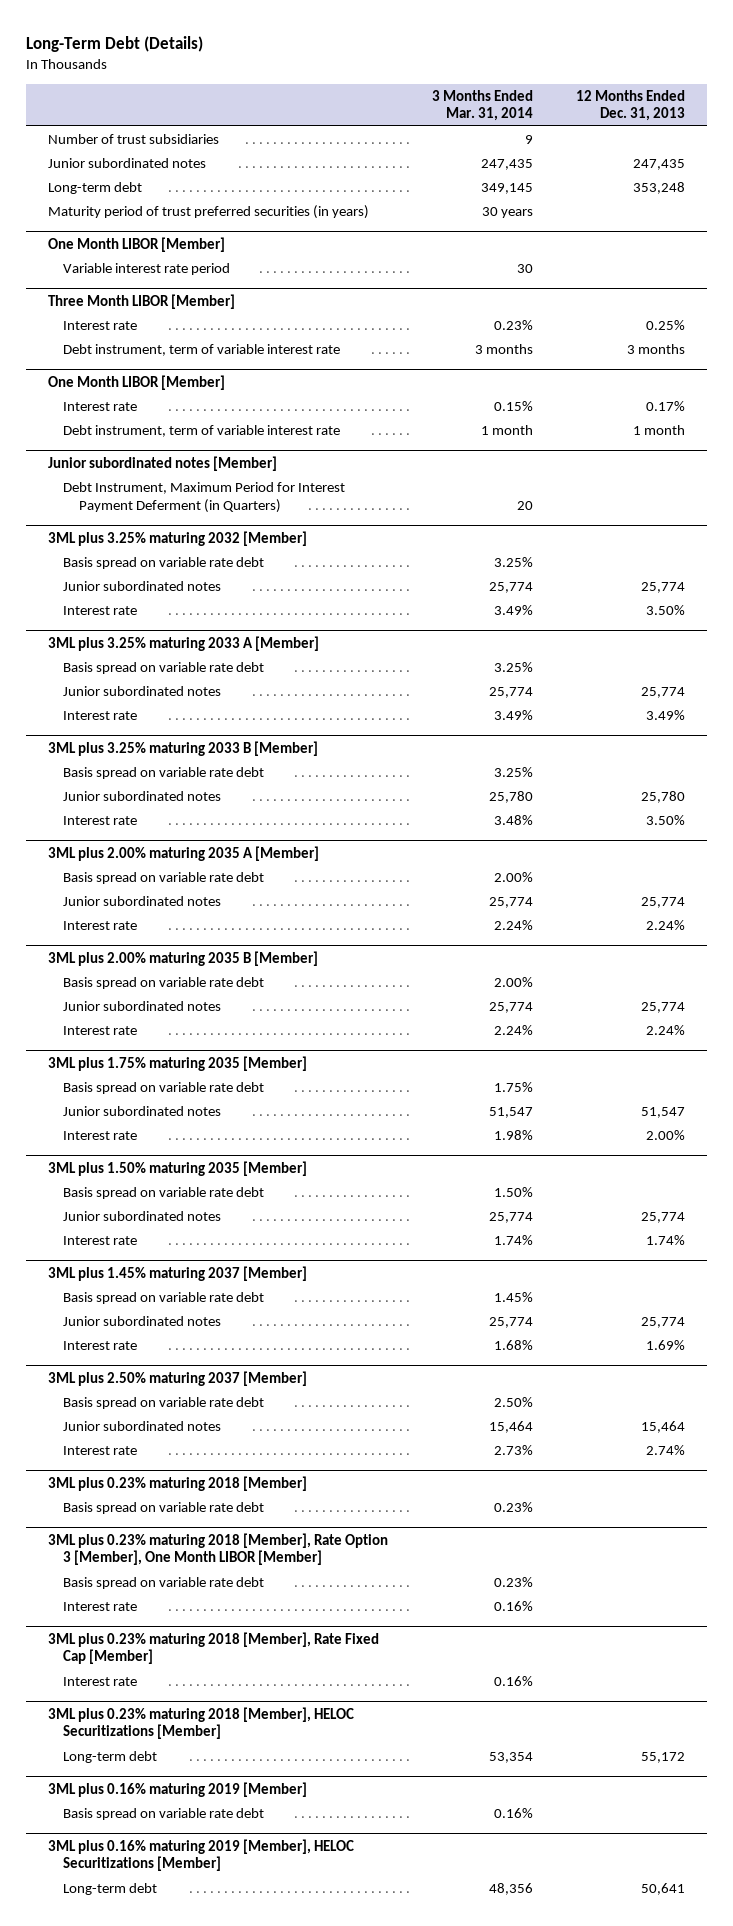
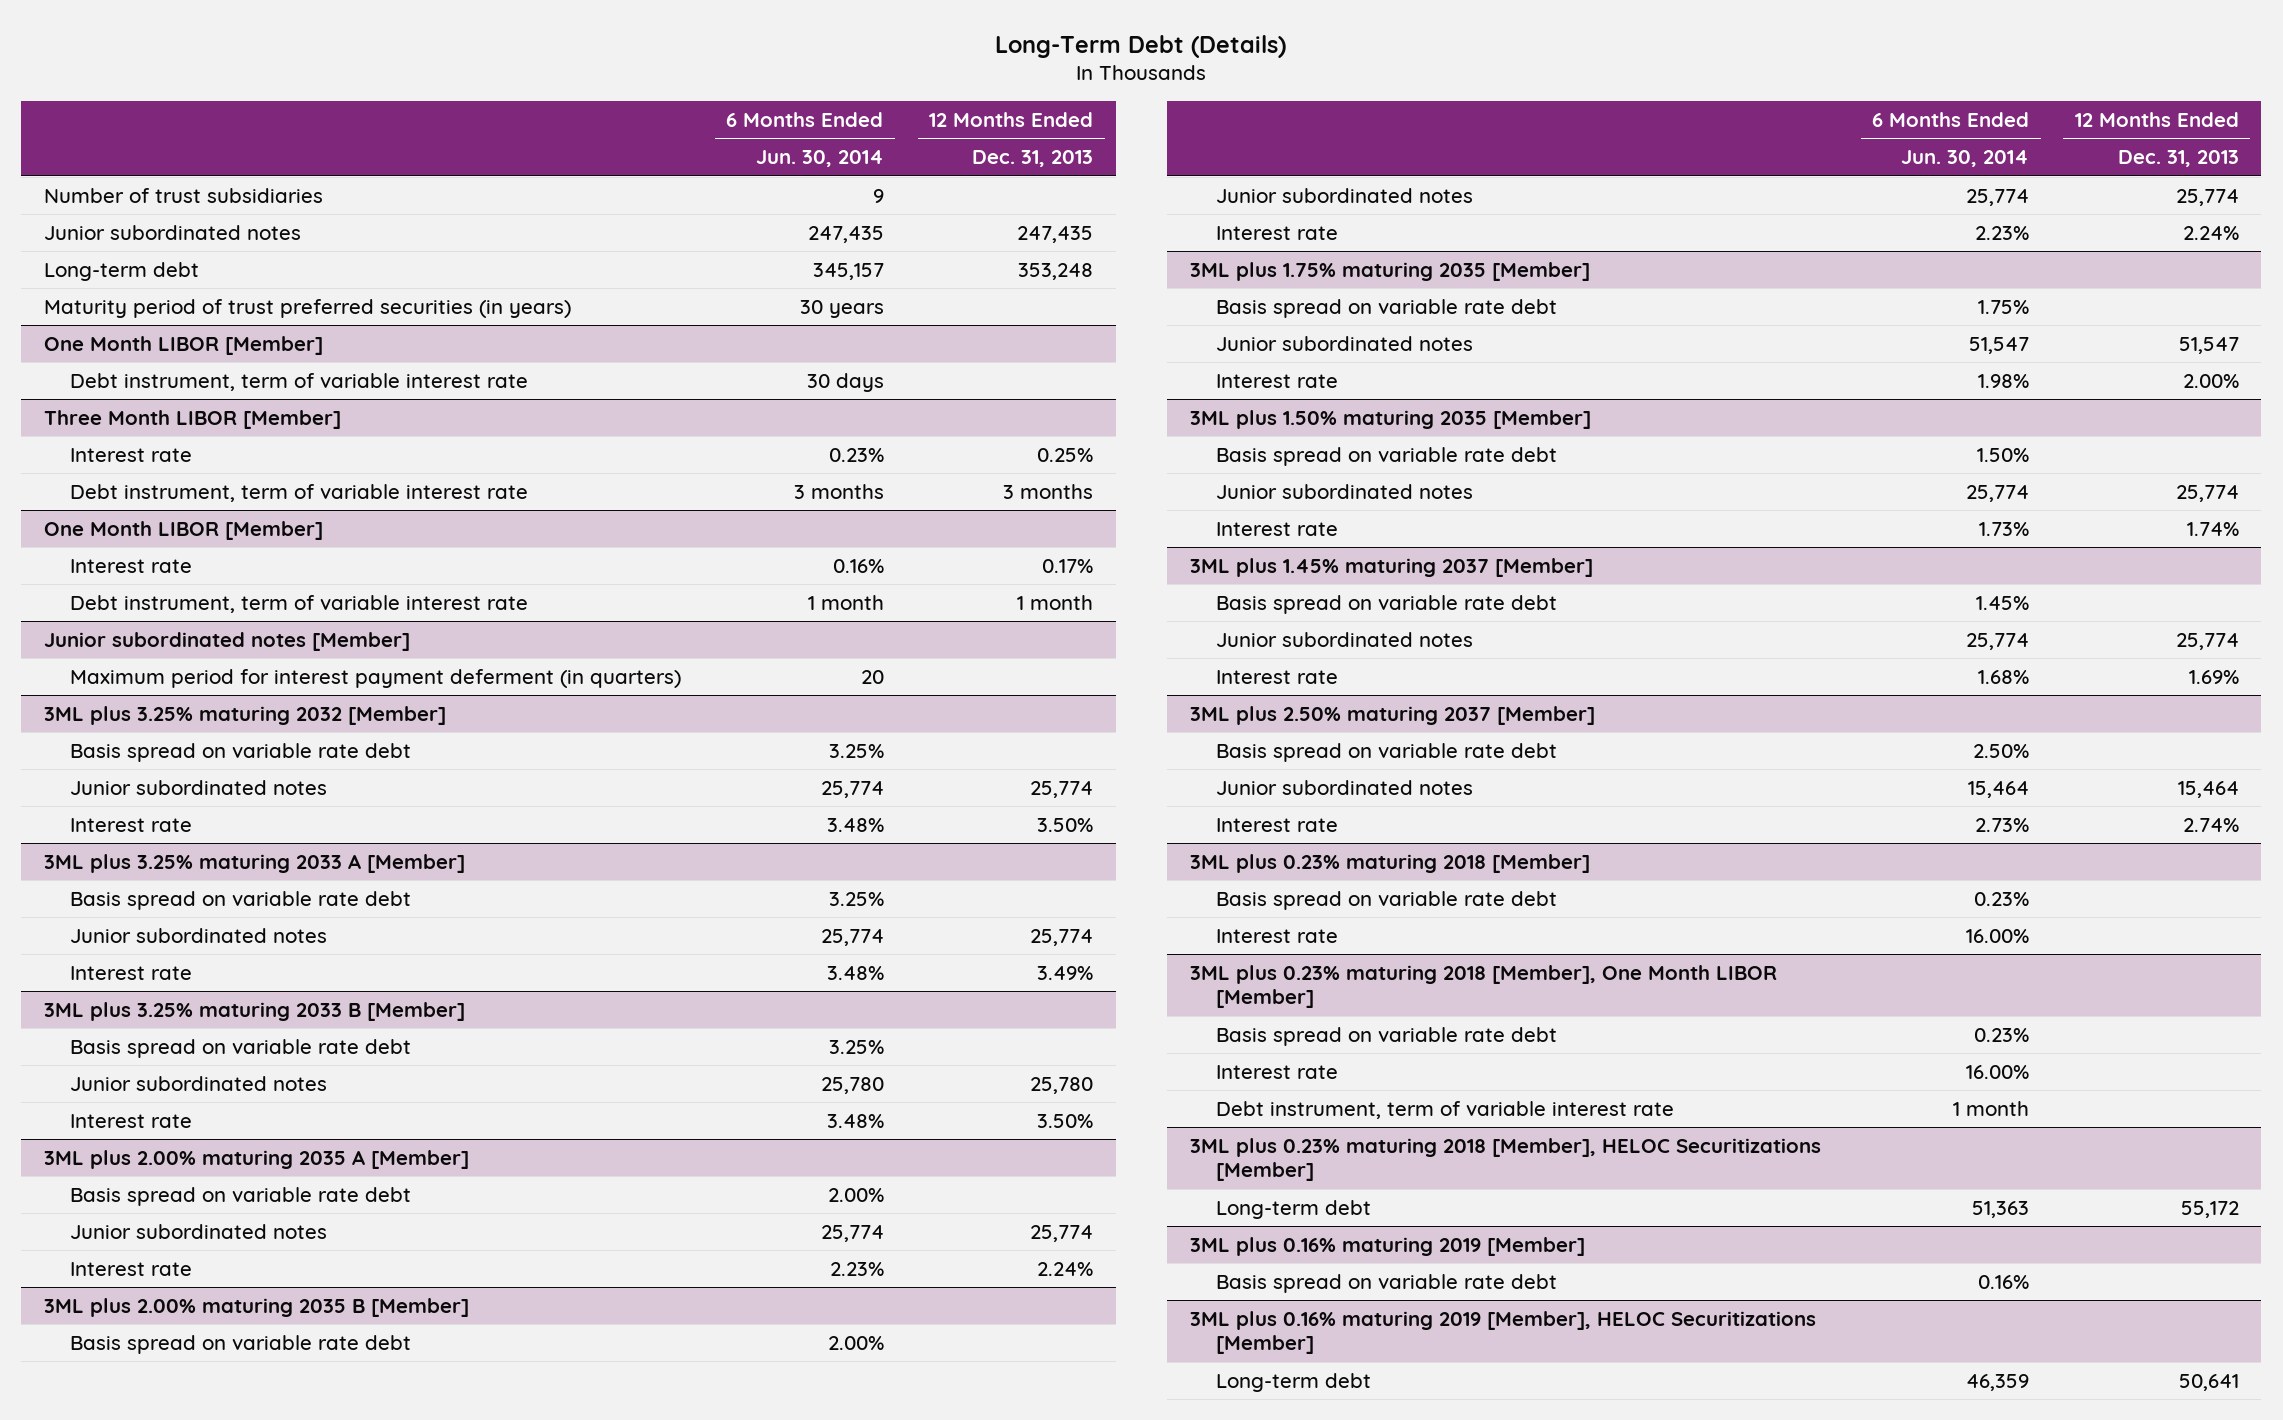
- | 3 Months Ended Mar. 31, 2014 | 12 Months Ended Dec. 31, 2013
+ | 6 Months Ended Jun. 30, 2014 | 12 Months Ended Dec. 31, 2013
@ One Month LIBOR [Member]
- Variable interest rate period | 30 |
+ Debt instrument, term of variable interest rate | 30 days |
@ Junior subordinated notes [Member]
- Debt Instrument, Maximum Period for Interest Payment Deferment (in Quarters) | 20 |
+ Maximum period for interest payment deferment (in quarters) | 20 |
- 3ML plus 0.23% maturing 2018 [Member], Rate Option 3 [Member], One Month LIBOR [Member]
@ 3ML plus 0.23% maturing 2018 [Member]
+ Interest rate | 16.00% |
+ 3ML plus 0.23% maturing 2018 [Member], One Month LIBOR [Member]
- 3ML plus 0.23% maturing 2018 [Member], Rate Fixed Cap [Member]
- Interest rate | 0.16% |
+ Debt instrument, term of variable interest rate | 1 month |

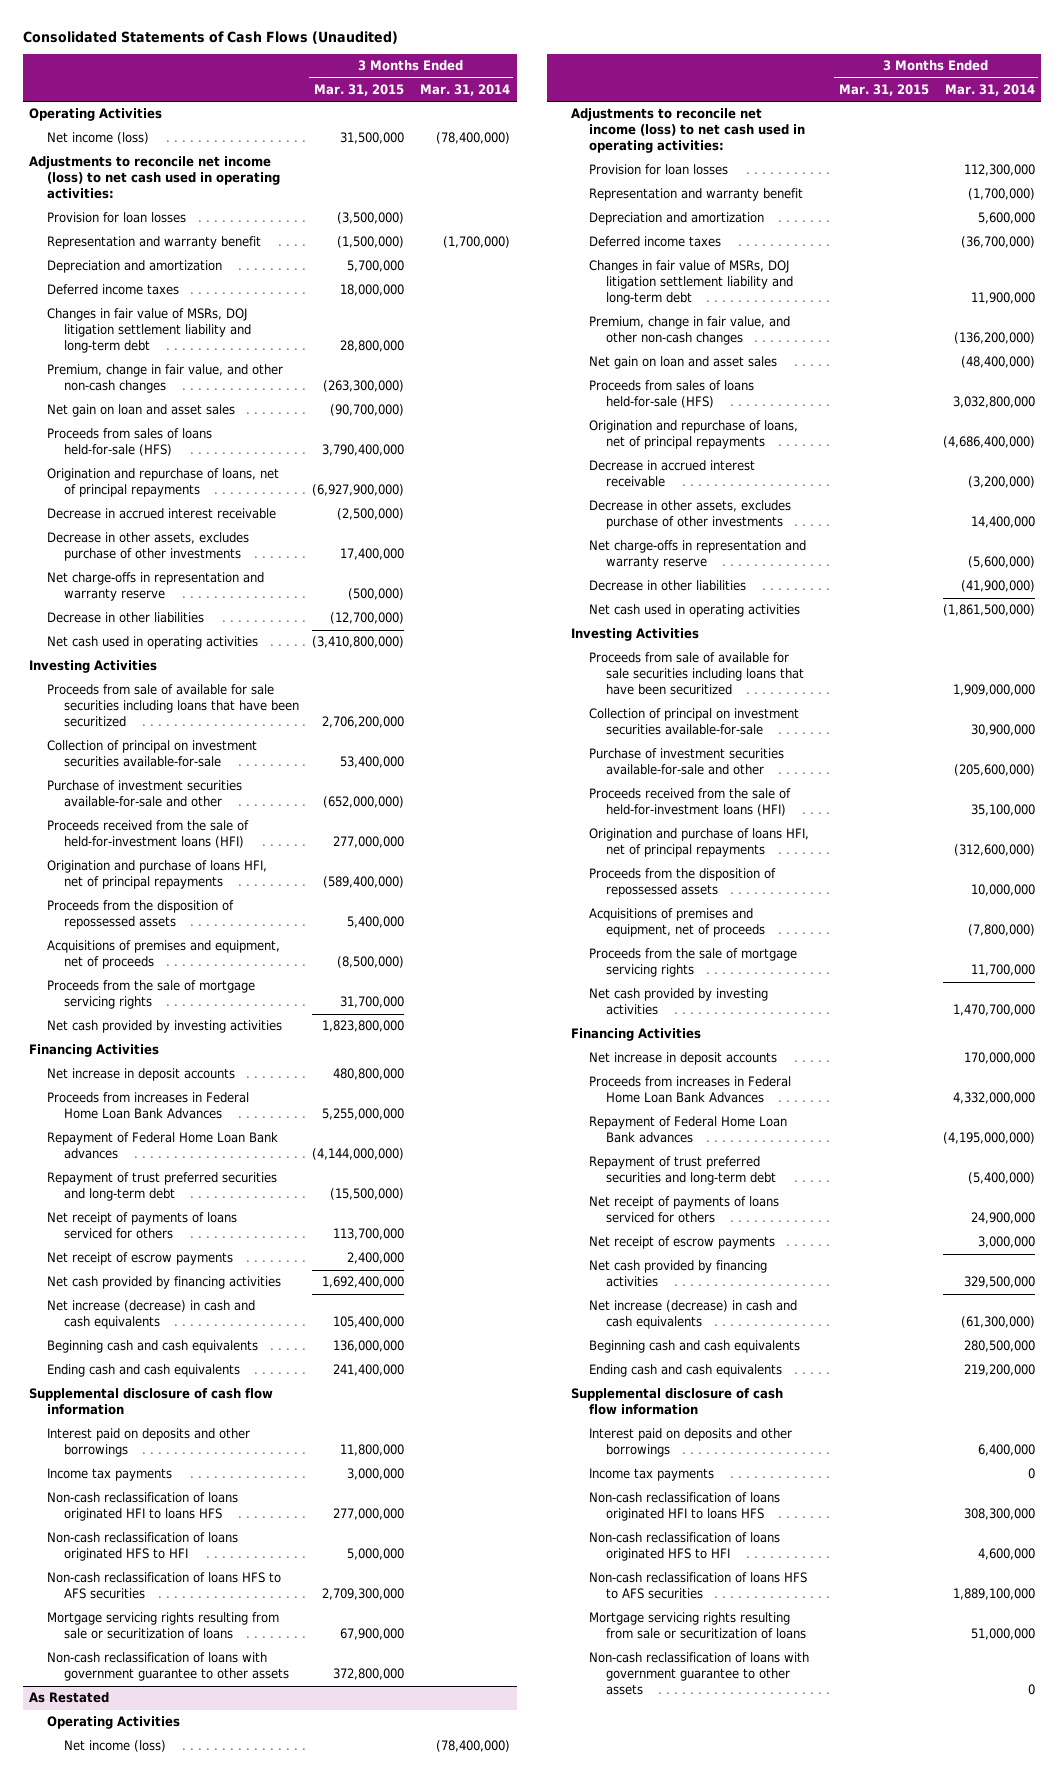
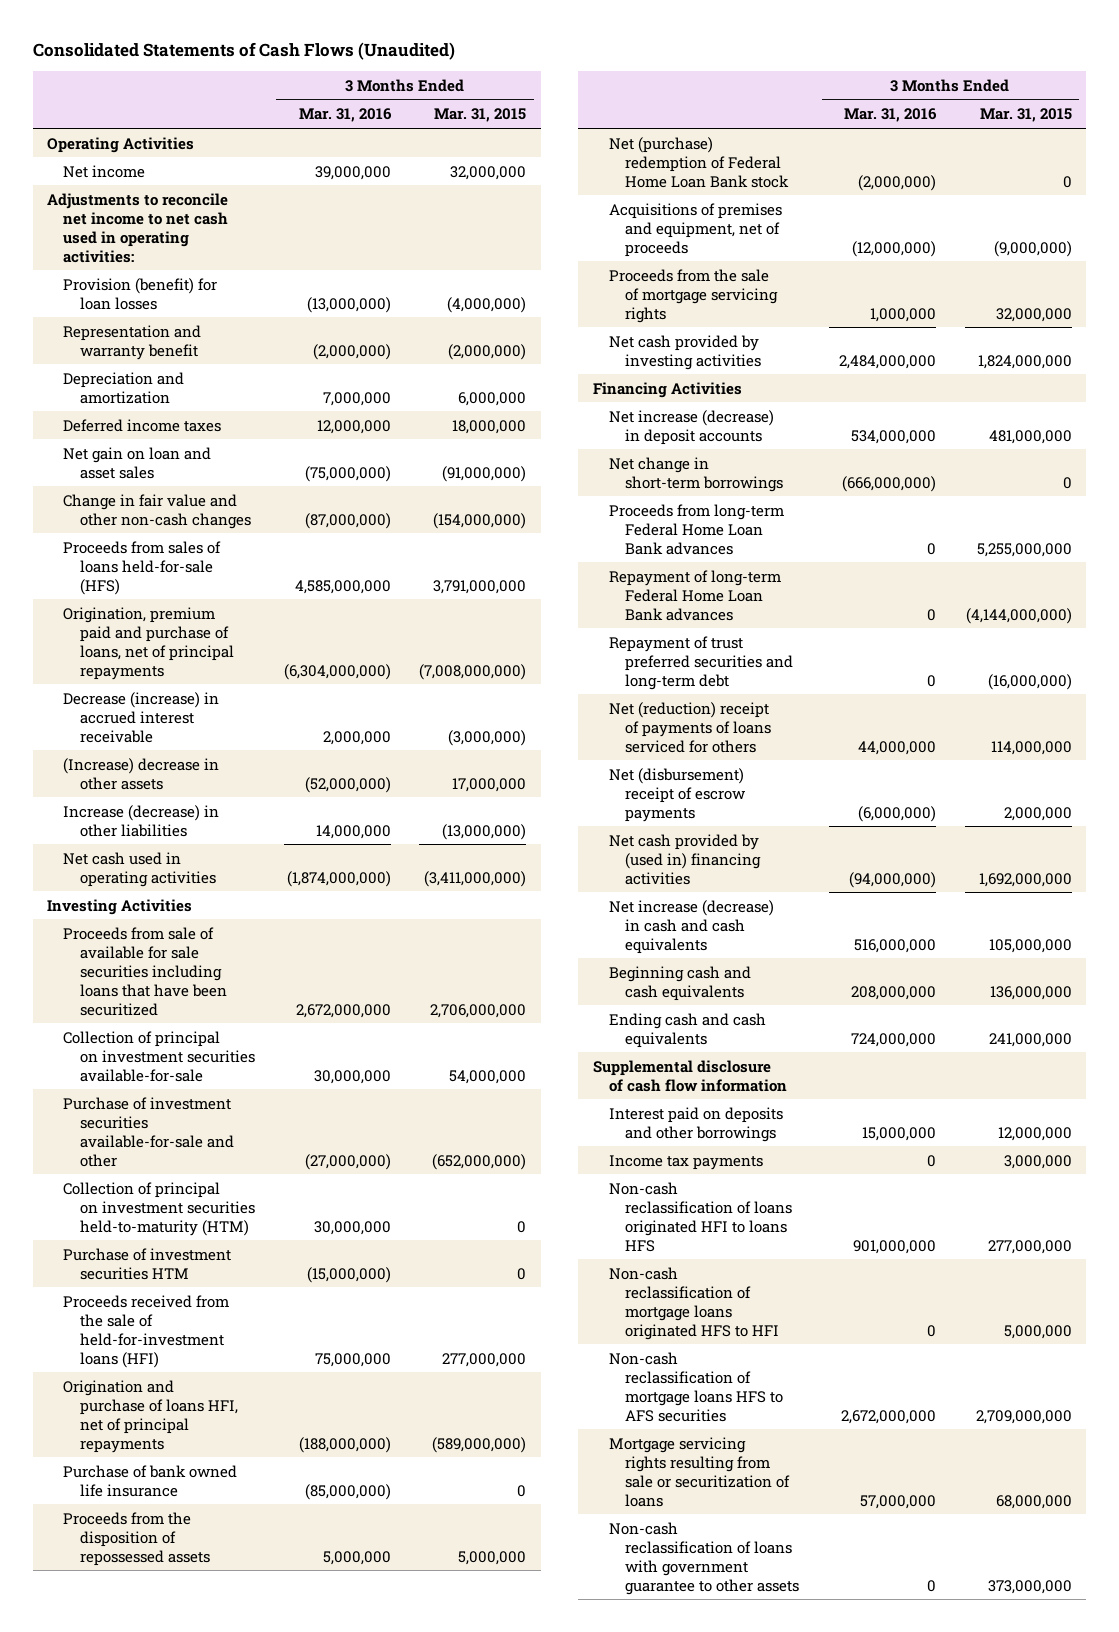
- | 3 Months Ended Mar. 31, 2015 | 3 Months Ended Mar. 31, 2014
+ | 3 Months Ended Mar. 31, 2016 | 3 Months Ended Mar. 31, 2015
- Net income (loss) | 31,500,000 | (78,400,000)
- Adjustments to reconcile net income (loss) to net cash used in operating activities:
- Provision for loan losses | (3,500,000) |
- Representation and warranty benefit | (1,500,000) | (1,700,000)
- Depreciation and amortization | 5,700,000 |
+ Net income | 39,000,000 | 32,000,000
+ Adjustments to reconcile net income to net cash used in operating activities:
+ Provision (benefit) for loan losses | (13,000,000) | (4,000,000)
+ Representation and warranty benefit | (2,000,000) | (2,000,000)
+ Depreciation and amortization | 7,000,000 | 6,000,000
- Changes in fair value of MSRs, DOJ litigation settlement liability and long-term debt | 28,800,000 |
- Premium, change in fair value, and other non-cash changes | (263,300,000) |
- Net gain on loan and asset sales | (90,700,000) |
- Proceeds from sales of loans held-for-sale (HFS) | 3,790,400,000 |
- Origination and repurchase of loans, net of principal repayments | (6,927,900,000) |
- Decrease in accrued interest receivable | (2,500,000) |
- Decrease in other assets, excludes purchase of other investments | 17,400,000 |
- Net charge-offs in representation and warranty reserve | (500,000) |
- Decrease in other liabilities | (12,700,000) |
- Net cash used in operating activities | (3,410,800,000) |
+ Net gain on loan and asset sales | (75,000,000) | (91,000,000)
+ Change in fair value and other non-cash changes | (87,000,000) | (154,000,000)
+ Proceeds from sales of loans held-for-sale (HFS) | 4,585,000,000 | 3,791,000,000
+ Origination, premium paid and purchase of loans, net of principal repayments | (6,304,000,000) | (7,008,000,000)
+ Decrease (increase) in accrued interest receivable | 2,000,000 | (3,000,000)
+ (Increase) decrease in other assets | (52,000,000) | 17,000,000
+ Increase (decrease) in other liabilities | 14,000,000 | (13,000,000)
+ Net cash used in operating activities | (1,874,000,000) | (3,411,000,000)
- Proceeds from sale of available for sale securities including loans that have been securitized | 2,706,200,000 |
- Collection of principal on investment securities available-for-sale | 53,400,000 |
+ Proceeds from sale of available for sale securities including loans that have been securitized | 2,672,000,000 | 2,706,000,000
+ Collection of principal on investment securities available-for-sale | 30,000,000 | 54,000,000
+ Collection of principal on investment securities held-to-maturity (HTM) | 30,000,000 | 0
+ Purchase of investment securities HTM | (15,000,000) | 0
- Origination and purchase of loans HFI, net of principal repayments | (589,400,000) |
- Proceeds from the disposition of repossessed assets | 5,400,000 |
- Acquisitions of premises and equipment, net of proceeds | (8,500,000) |
- Proceeds from the sale of mortgage servicing rights | 31,700,000 |
- Net cash provided by investing activities | 1,823,800,000 |
+ Origination and purchase of loans HFI, net of principal repayments | (188,000,000) | (589,000,000)
+ Purchase of bank owned life insurance | (85,000,000) | 0
+ Proceeds from the disposition of repossessed assets | 5,000,000 | 5,000,000
+ Net (purchase) redemption of Federal Home Loan Bank stock | (2,000,000) | 0
+ Acquisitions of premises and equipment, net of proceeds | (12,000,000) | (9,000,000)
+ Proceeds from the sale of mortgage servicing rights | 1,000,000 | 32,000,000
+ Net cash provided by investing activities | 2,484,000,000 | 1,824,000,000
- Net increase in deposit accounts | 480,800,000 |
- Proceeds from increases in Federal Home Loan Bank Advances | 5,255,000,000 |
- Repayment of Federal Home Loan Bank advances | (4,144,000,000) |
- Repayment of trust preferred securities and long-term debt | (15,500,000) |
- Net receipt of payments of loans serviced for others | 113,700,000 |
- Net receipt of escrow payments | 2,400,000 |
- Net cash provided by financing activities | 1,692,400,000 |
- Net increase (decrease) in cash and cash equivalents | 105,400,000 |
+ Net increase (decrease) in deposit accounts | 534,000,000 | 481,000,000
+ Net change in short-term borrowings | (666,000,000) | 0
+ Proceeds from long-term Federal Home Loan Bank advances | 0 | 5,255,000,000
+ Repayment of long-term Federal Home Loan Bank advances | 0 | (4,144,000,000)
+ Repayment of trust preferred securities and long-term debt | 0 | (16,000,000)
+ Net (reduction) receipt of payments of loans serviced for others | 44,000,000 | 114,000,000
+ Net (disbursement) receipt of escrow payments | (6,000,000) | 2,000,000
+ Net cash provided by (used in) financing activities | (94,000,000) | 1,692,000,000
+ Net increase (decrease) in cash and cash equivalents | 516,000,000 | 105,000,000
- Ending cash and cash equivalents | 241,400,000 |
+ Ending cash and cash equivalents | 724,000,000 | 241,000,000
- Interest paid on deposits and other borrowings | 11,800,000 |
+ Interest paid on deposits and other borrowings | 15,000,000 | 12,000,000
- Non-cash reclassification of loans originated HFS to HFI | 5,000,000 |
- Non-cash reclassification of loans HFS to AFS securities | 2,709,300,000 |
- Mortgage servicing rights resulting from sale or securitization of loans | 67,900,000 |
- Non-cash reclassification of loans with government guarantee to other assets | 372,800,000 |
- As Restated
- Operating Activities
- Net income (loss) | | (78,400,000)
- Adjustments to reconcile net income (loss) to net cash used in operating activities:
- Provision for loan losses | | 112,300,000
- Representation and warranty benefit | | (1,700,000)
- Depreciation and amortization | | 5,600,000
- Deferred income taxes | | (36,700,000)
- Changes in fair value of MSRs, DOJ litigation settlement liability and long-term debt | | 11,900,000
- Premium, change in fair value, and other non-cash changes | | (136,200,000)
- Net gain on loan and asset sales | | (48,400,000)
- Proceeds from sales of loans held-for-sale (HFS) | | 3,032,800,000
- Origination and repurchase of loans, net of principal repayments | | (4,686,400,000)
- Decrease in accrued interest receivable | | (3,200,000)
- Decrease in other assets, excludes purchase of other investments | | 14,400,000
- Net charge-offs in representation and warranty reserve | | (5,600,000)
- Decrease in other liabilities | | (41,900,000)
- Net cash used in operating activities | | (1,861,500,000)
- Investing Activities
- Proceeds from sale of available for sale securities including loans that have been securitized | | 1,909,000,000
- Collection of principal on investment securities available-for-sale | | 30,900,000
- Purchase of investment securities available-for-sale and other | | (205,600,000)
- Proceeds received from the sale of held-for-investment loans (HFI) | | 35,100,000
- Origination and purchase of loans HFI, net of principal repayments | | (312,600,000)
- Proceeds from the disposition of repossessed assets | | 10,000,000
- Acquisitions of premises and equipment, net of proceeds | | (7,800,000)
- Proceeds from the sale of mortgage servicing rights | | 11,700,000
- Net cash provided by investing activities | | 1,470,700,000
- Financing Activities
- Net increase in deposit accounts | | 170,000,000
- Proceeds from increases in Federal Home Loan Bank Advances | | 4,332,000,000
- Repayment of Federal Home Loan Bank advances | | (4,195,000,000)
- Repayment of trust preferred securities and long-term debt | | (5,400,000)
- Net receipt of payments of loans serviced for others | | 24,900,000
- Net receipt of escrow payments | | 3,000,000
- Net cash provided by financing activities | | 329,500,000
- Net increase (decrease) in cash and cash equivalents | | (61,300,000)
- Beginning cash and cash equivalents | | 280,500,000
- Ending cash and cash equivalents | | 219,200,000
- Supplemental disclosure of cash flow information
- Interest paid on deposits and other borrowings | | 6,400,000
- Income tax payments | | 0
- Non-cash reclassification of loans originated HFI to loans HFS | | 308,300,000
- Non-cash reclassification of loans originated HFS to HFI | | 4,600,000
- Non-cash reclassification of loans HFS to AFS securities | | 1,889,100,000
- Mortgage servicing rights resulting from sale or securitization of loans | | 51,000,000
- Non-cash reclassification of loans with government guarantee to other assets | | 0
+ Non-cash reclassification of mortgage loans originated HFS to HFI | 0 | 5,000,000
+ Non-cash reclassification of mortgage loans HFS to AFS securities | 2,672,000,000 | 2,709,000,000
+ Mortgage servicing rights resulting from sale or securitization of loans | 57,000,000 | 68,000,000
+ Non-cash reclassification of loans with government guarantee to other assets | 0 | 373,000,000

